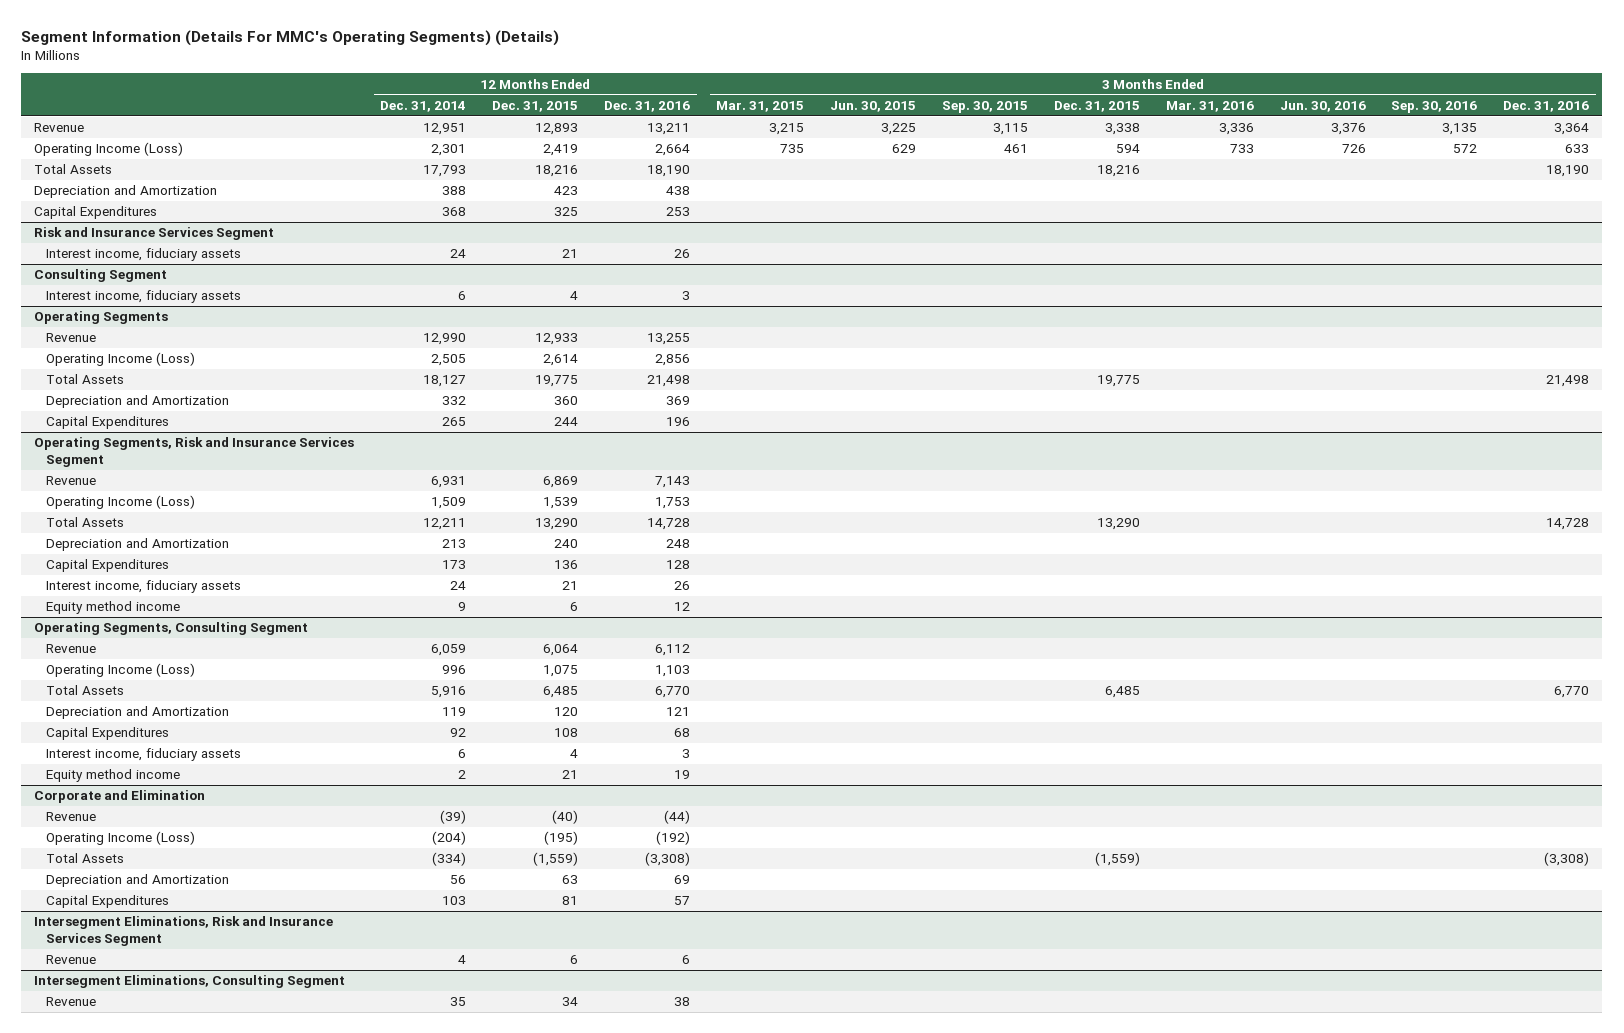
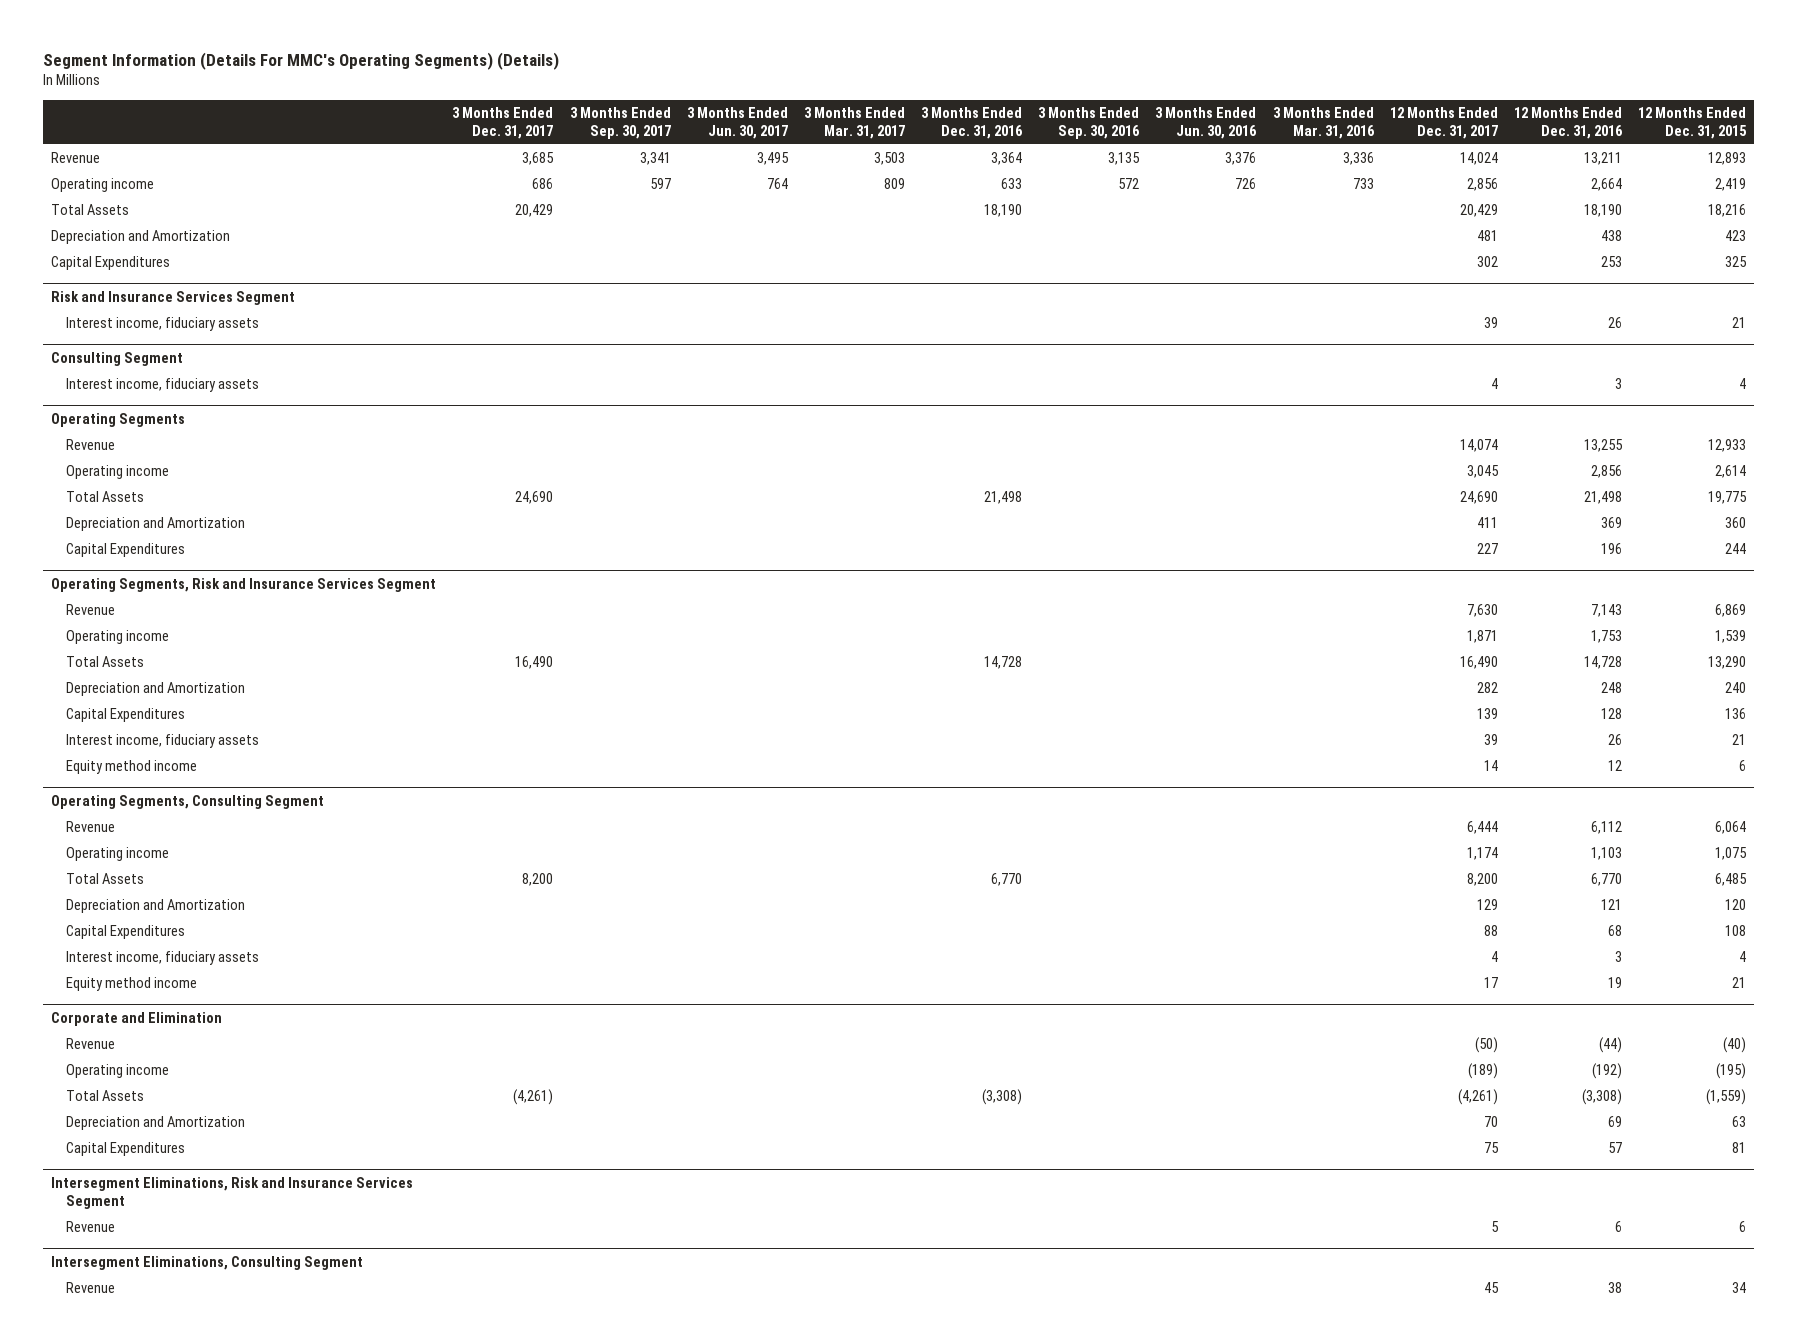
- | 12 Months Ended Dec. 31, 2014 | 12 Months Ended Dec. 31, 2015 | 12 Months Ended Dec. 31, 2016 | 3 Months Ended Mar. 31, 2015 | 3 Months Ended Jun. 30, 2015 | 3 Months Ended Sep. 30, 2015 | 3 Months Ended Dec. 31, 2015 | 3 Months Ended Mar. 31, 2016 | 3 Months Ended Jun. 30, 2016 | 3 Months Ended Sep. 30, 2016 | 3 Months Ended Dec. 31, 2016
+ | 3 Months Ended Dec. 31, 2017 | 3 Months Ended Sep. 30, 2017 | 3 Months Ended Jun. 30, 2017 | 3 Months Ended Mar. 31, 2017 | 3 Months Ended Dec. 31, 2016 | 3 Months Ended Sep. 30, 2016 | 3 Months Ended Jun. 30, 2016 | 3 Months Ended Mar. 31, 2016 | 12 Months Ended Dec. 31, 2017 | 12 Months Ended Dec. 31, 2016 | 12 Months Ended Dec. 31, 2015
- Operating Income (Loss) | 2,301 | 2,419 | 2,664 | 735 | 629 | 461 | 594 | 733 | 726 | 572 | 633
+ Operating income | 686 | 597 | 764 | 809 | 633 | 572 | 726 | 733 | 2,856 | 2,664 | 2,419
@ Operating Segments
- Operating Income (Loss) | 2,505 | 2,614 | 2,856 | | | | | | | |
+ Operating income | | | | | | | | | 3,045 | 2,856 | 2,614
@ Operating Segments, Risk and Insurance Services Segment
- Operating Income (Loss) | 1,509 | 1,539 | 1,753 | | | | | | | |
+ Operating income | | | | | | | | | 1,871 | 1,753 | 1,539
@ Operating Segments, Consulting Segment
- Operating Income (Loss) | 996 | 1,075 | 1,103 | | | | | | | |
+ Operating income | | | | | | | | | 1,174 | 1,103 | 1,075
@ Corporate and Elimination
- Operating Income (Loss) | (204) | (195) | (192) | | | | | | | |
+ Operating income | | | | | | | | | (189) | (192) | (195)

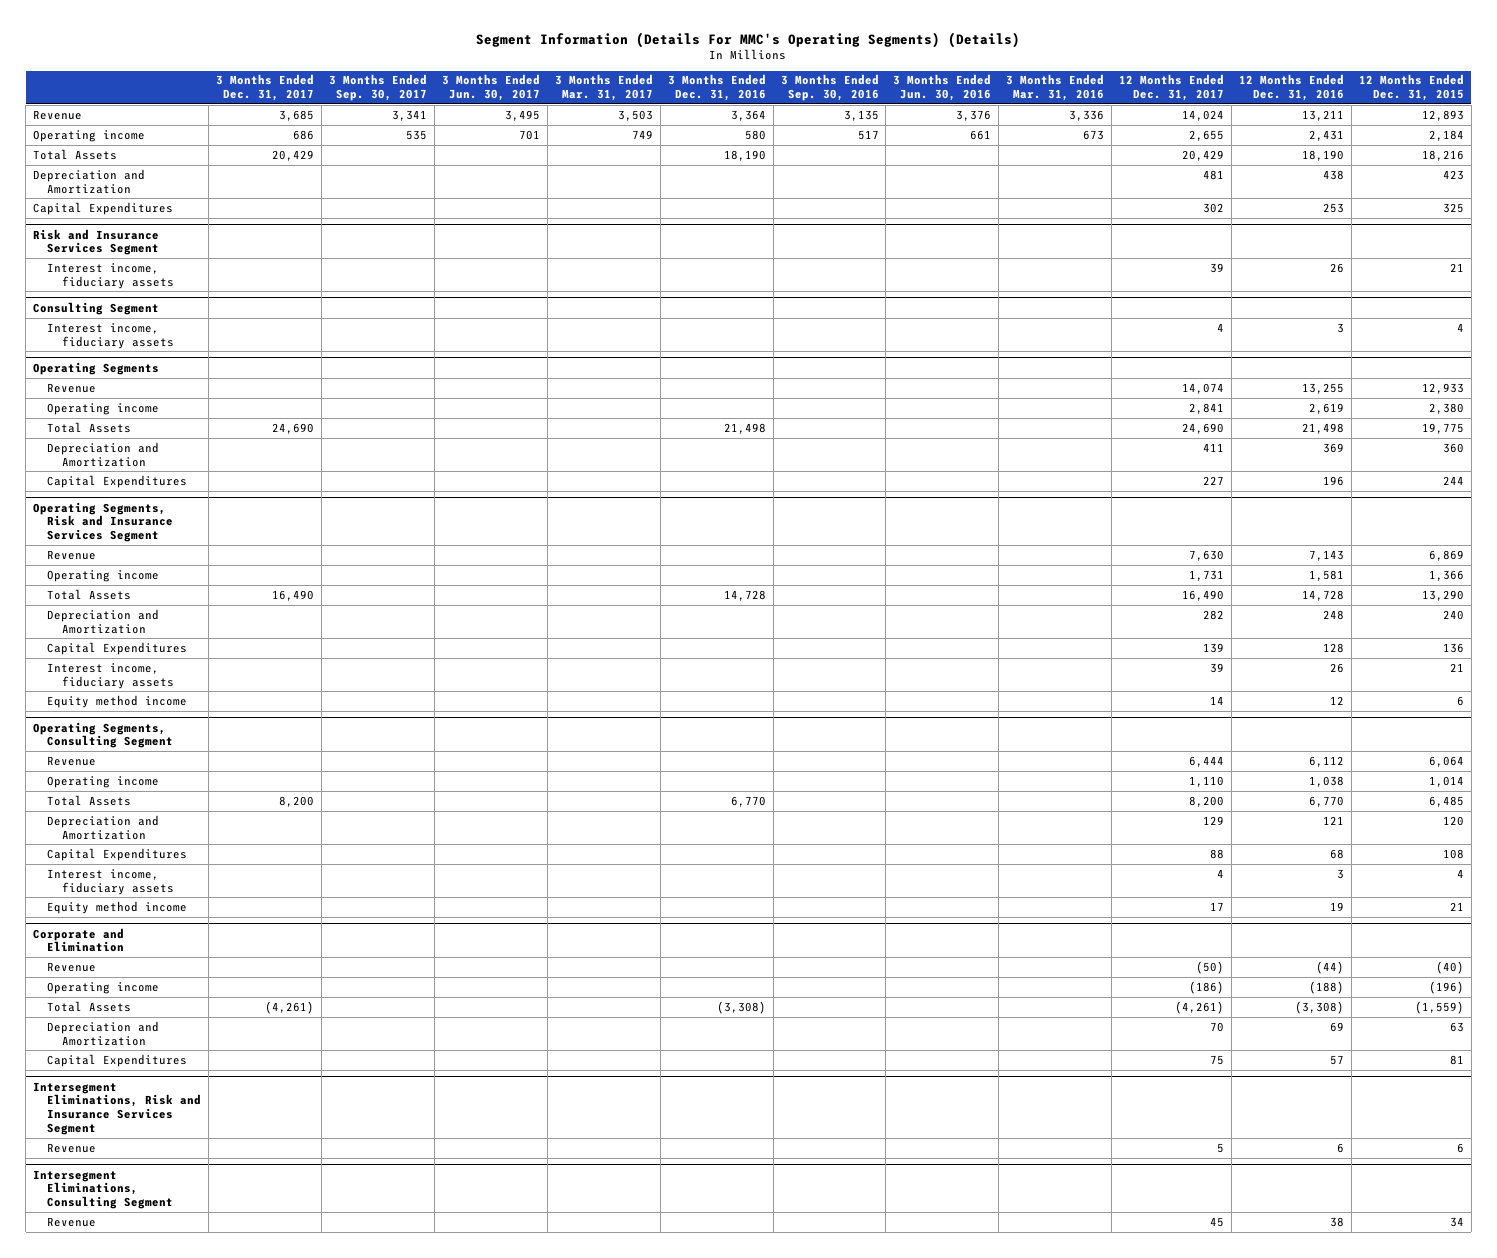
- Operating income | 686 | 597 | 764 | 809 | 633 | 572 | 726 | 733 | 2,856 | 2,664 | 2,419
+ Operating income | 686 | 535 | 701 | 749 | 580 | 517 | 661 | 673 | 2,655 | 2,431 | 2,184
@ Operating Segments
- Operating income | | | | | | | | | 3,045 | 2,856 | 2,614
+ Operating income | | | | | | | | | 2,841 | 2,619 | 2,380
@ Operating Segments, Risk and Insurance Services Segment
- Operating income | | | | | | | | | 1,871 | 1,753 | 1,539
+ Operating income | | | | | | | | | 1,731 | 1,581 | 1,366
@ Operating Segments, Consulting Segment
- Operating income | | | | | | | | | 1,174 | 1,103 | 1,075
+ Operating income | | | | | | | | | 1,110 | 1,038 | 1,014
@ Corporate and Elimination
- Operating income | | | | | | | | | (189) | (192) | (195)
+ Operating income | | | | | | | | | (186) | (188) | (196)

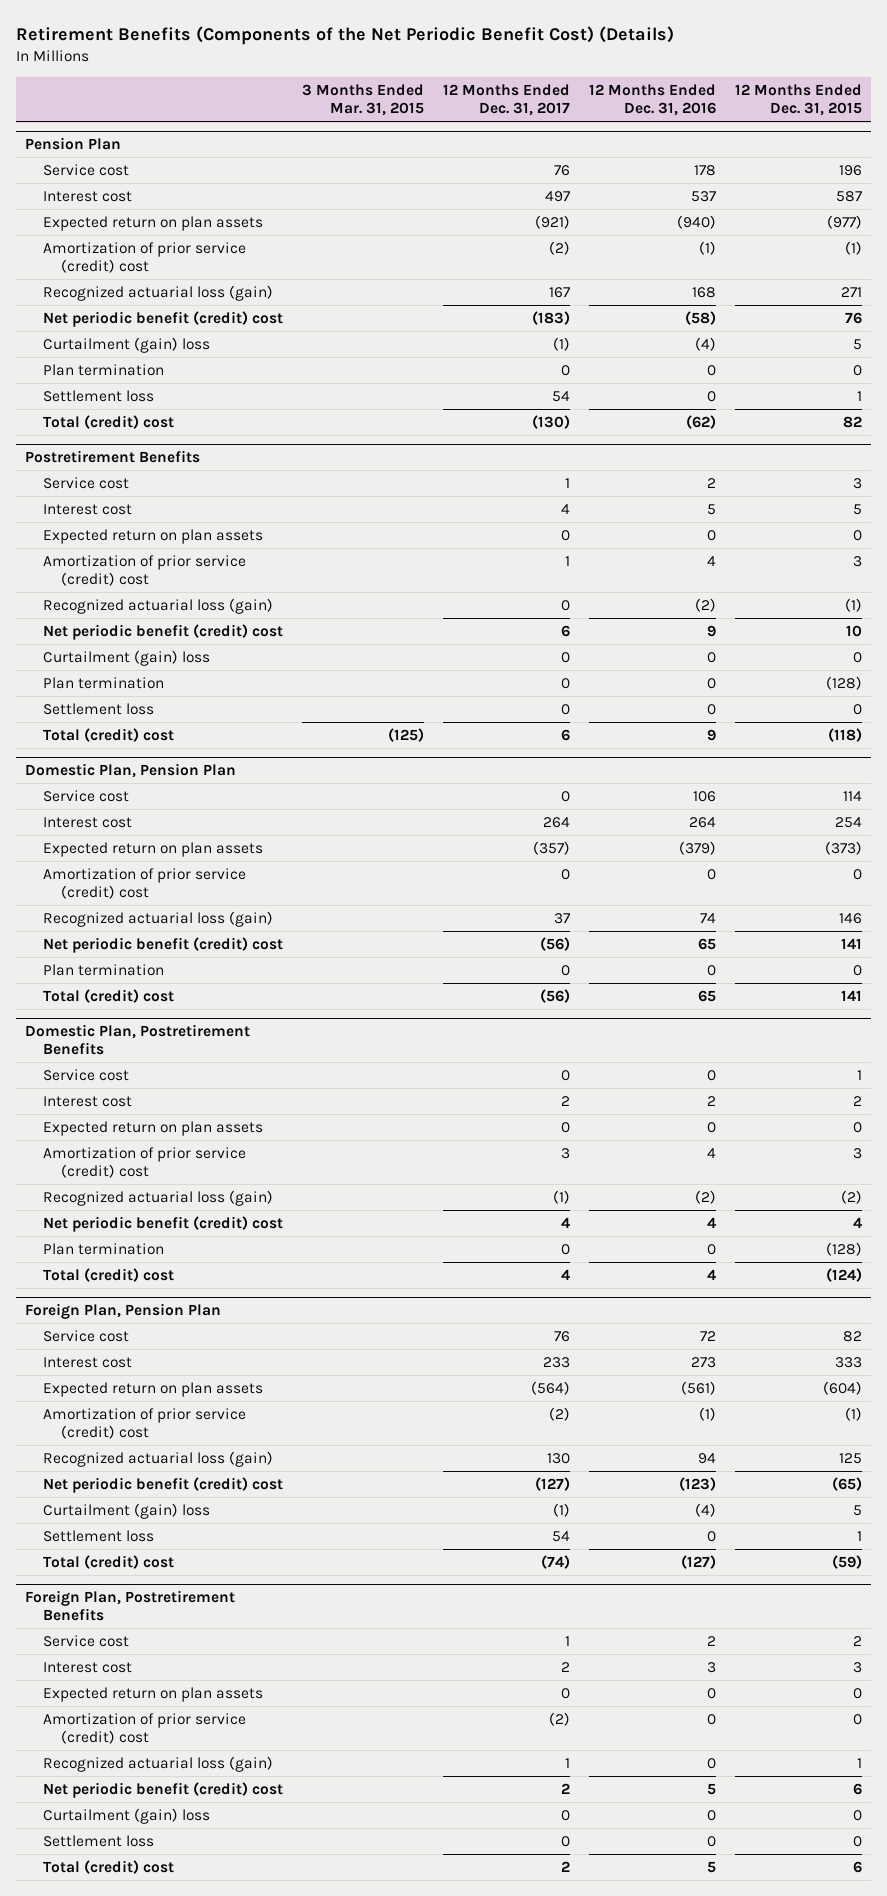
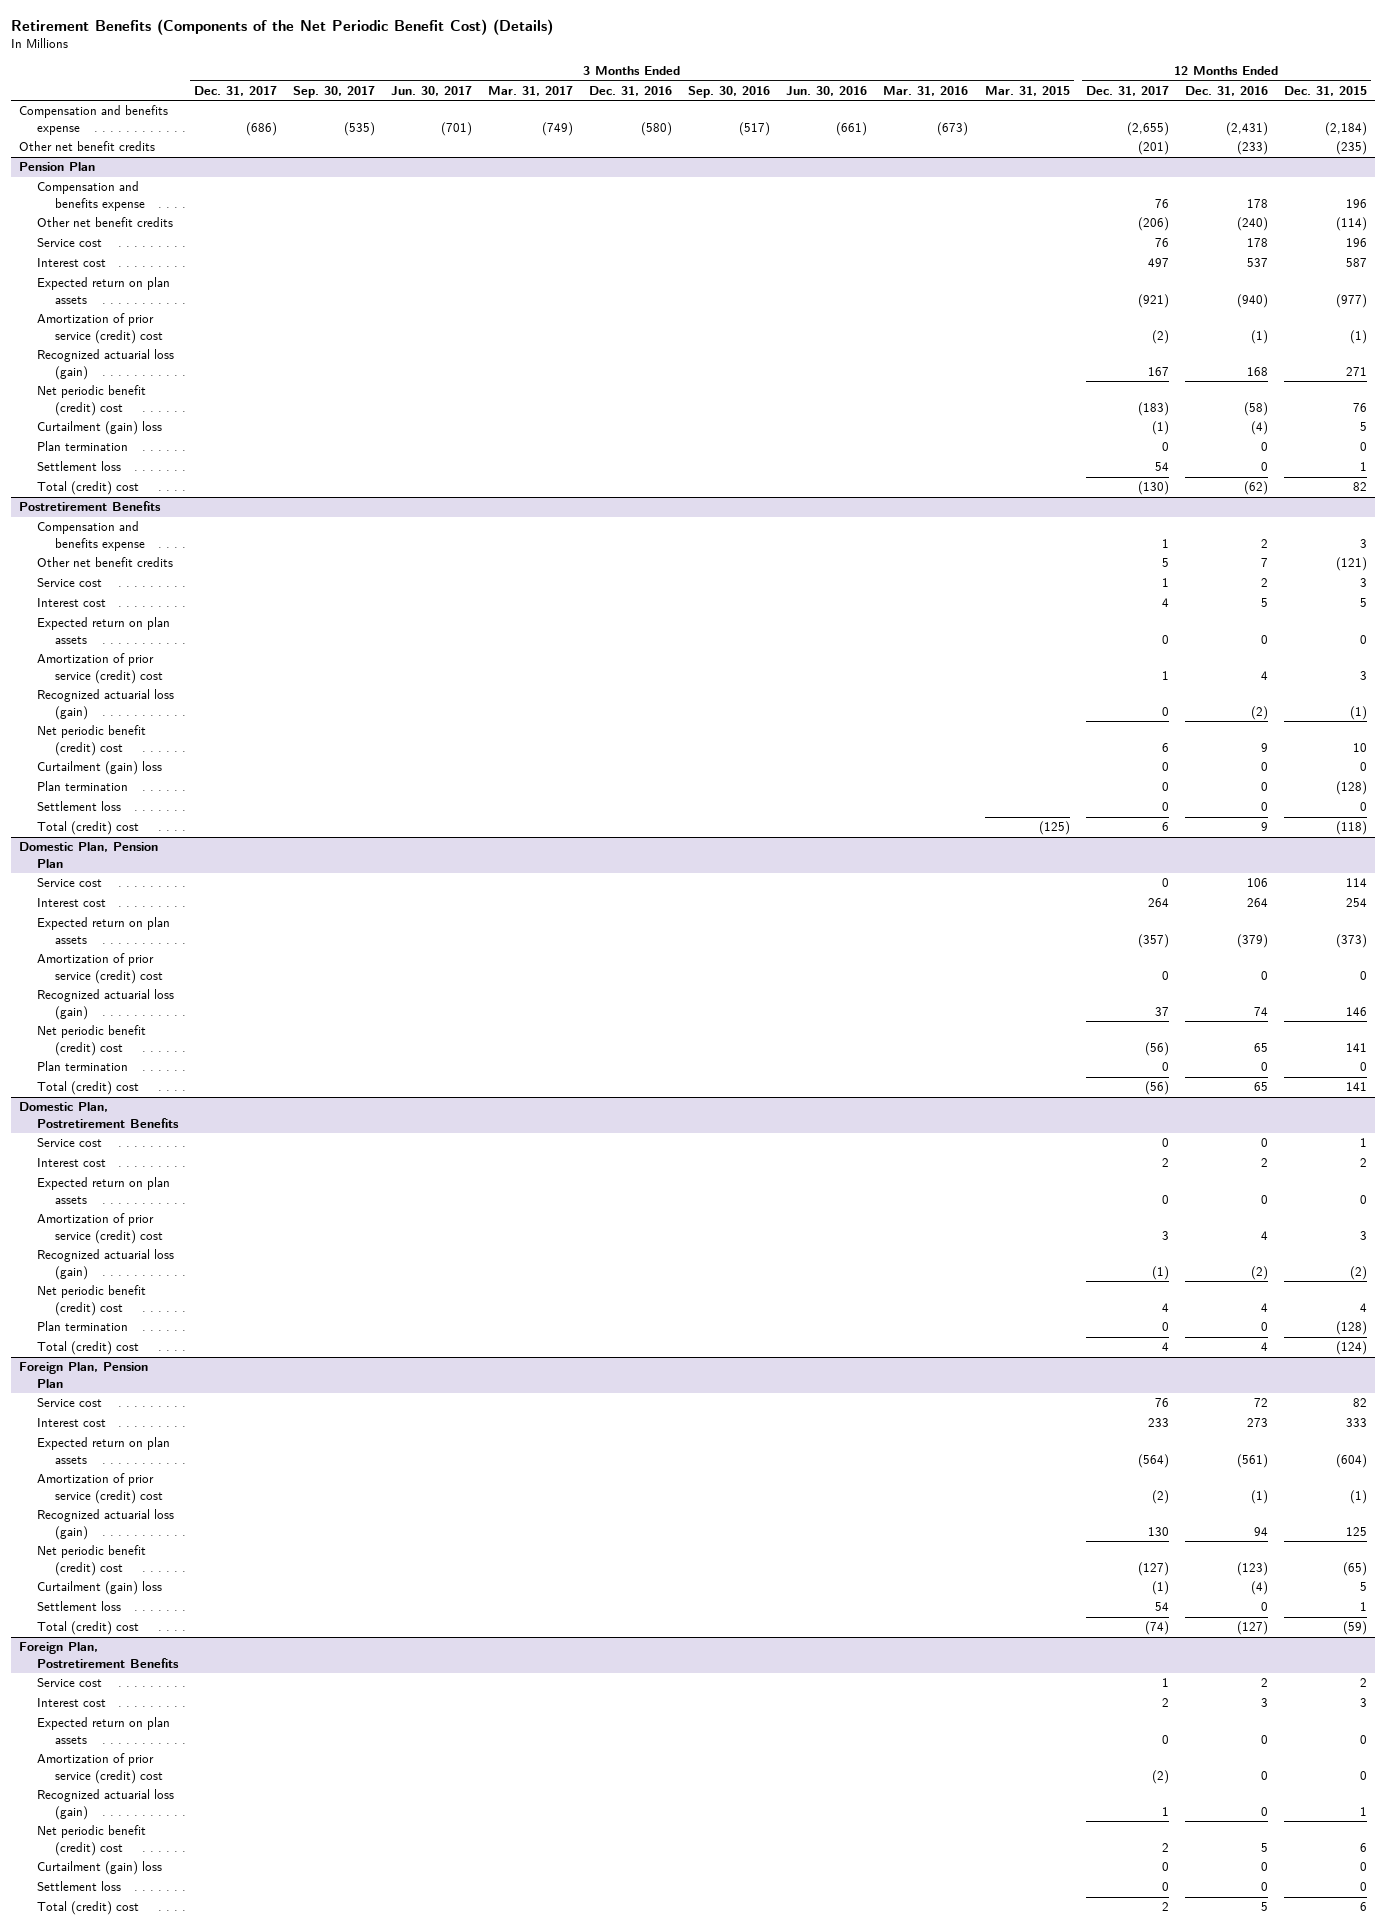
- | 3 Months Ended Mar. 31, 2015 | 12 Months Ended Dec. 31, 2017 | 12 Months Ended Dec. 31, 2016 | 12 Months Ended Dec. 31, 2015
+ | 3 Months Ended Dec. 31, 2017 | 3 Months Ended Sep. 30, 2017 | 3 Months Ended Jun. 30, 2017 | 3 Months Ended Mar. 31, 2017 | 3 Months Ended Dec. 31, 2016 | 3 Months Ended Sep. 30, 2016 | 3 Months Ended Jun. 30, 2016 | 3 Months Ended Mar. 31, 2016 | 3 Months Ended Mar. 31, 2015 | 12 Months Ended Dec. 31, 2017 | 12 Months Ended Dec. 31, 2016 | 12 Months Ended Dec. 31, 2015
+ Compensation and benefits expense | (686) | (535) | (701) | (749) | (580) | (517) | (661) | (673) | | (2,655) | (2,431) | (2,184)
+ Other net benefit credits | | | | | | | | | | (201) | (233) | (235)
@ Pension Plan
+ Compensation and benefits expense | | | | | | | | | | 76 | 178 | 196
+ Other net benefit credits | | | | | | | | | | (206) | (240) | (114)
@ Postretirement Benefits
+ Compensation and benefits expense | | | | | | | | | | 1 | 2 | 3
+ Other net benefit credits | | | | | | | | | | 5 | 7 | (121)

